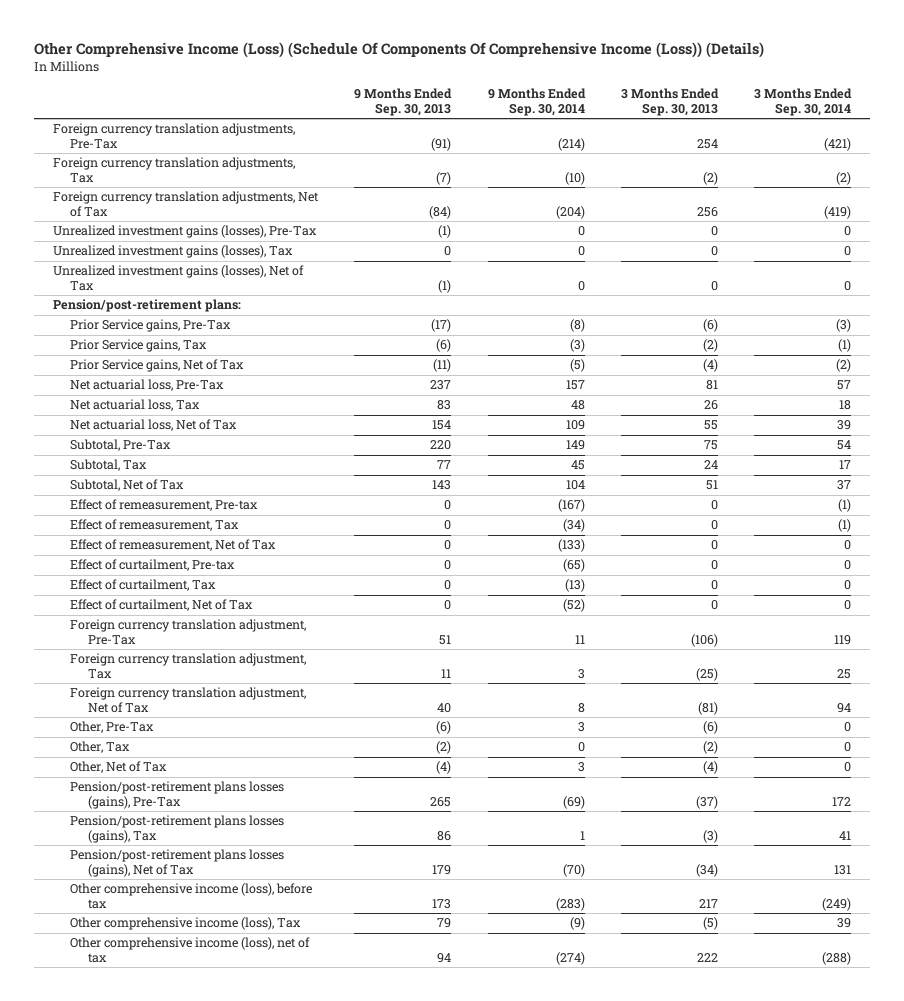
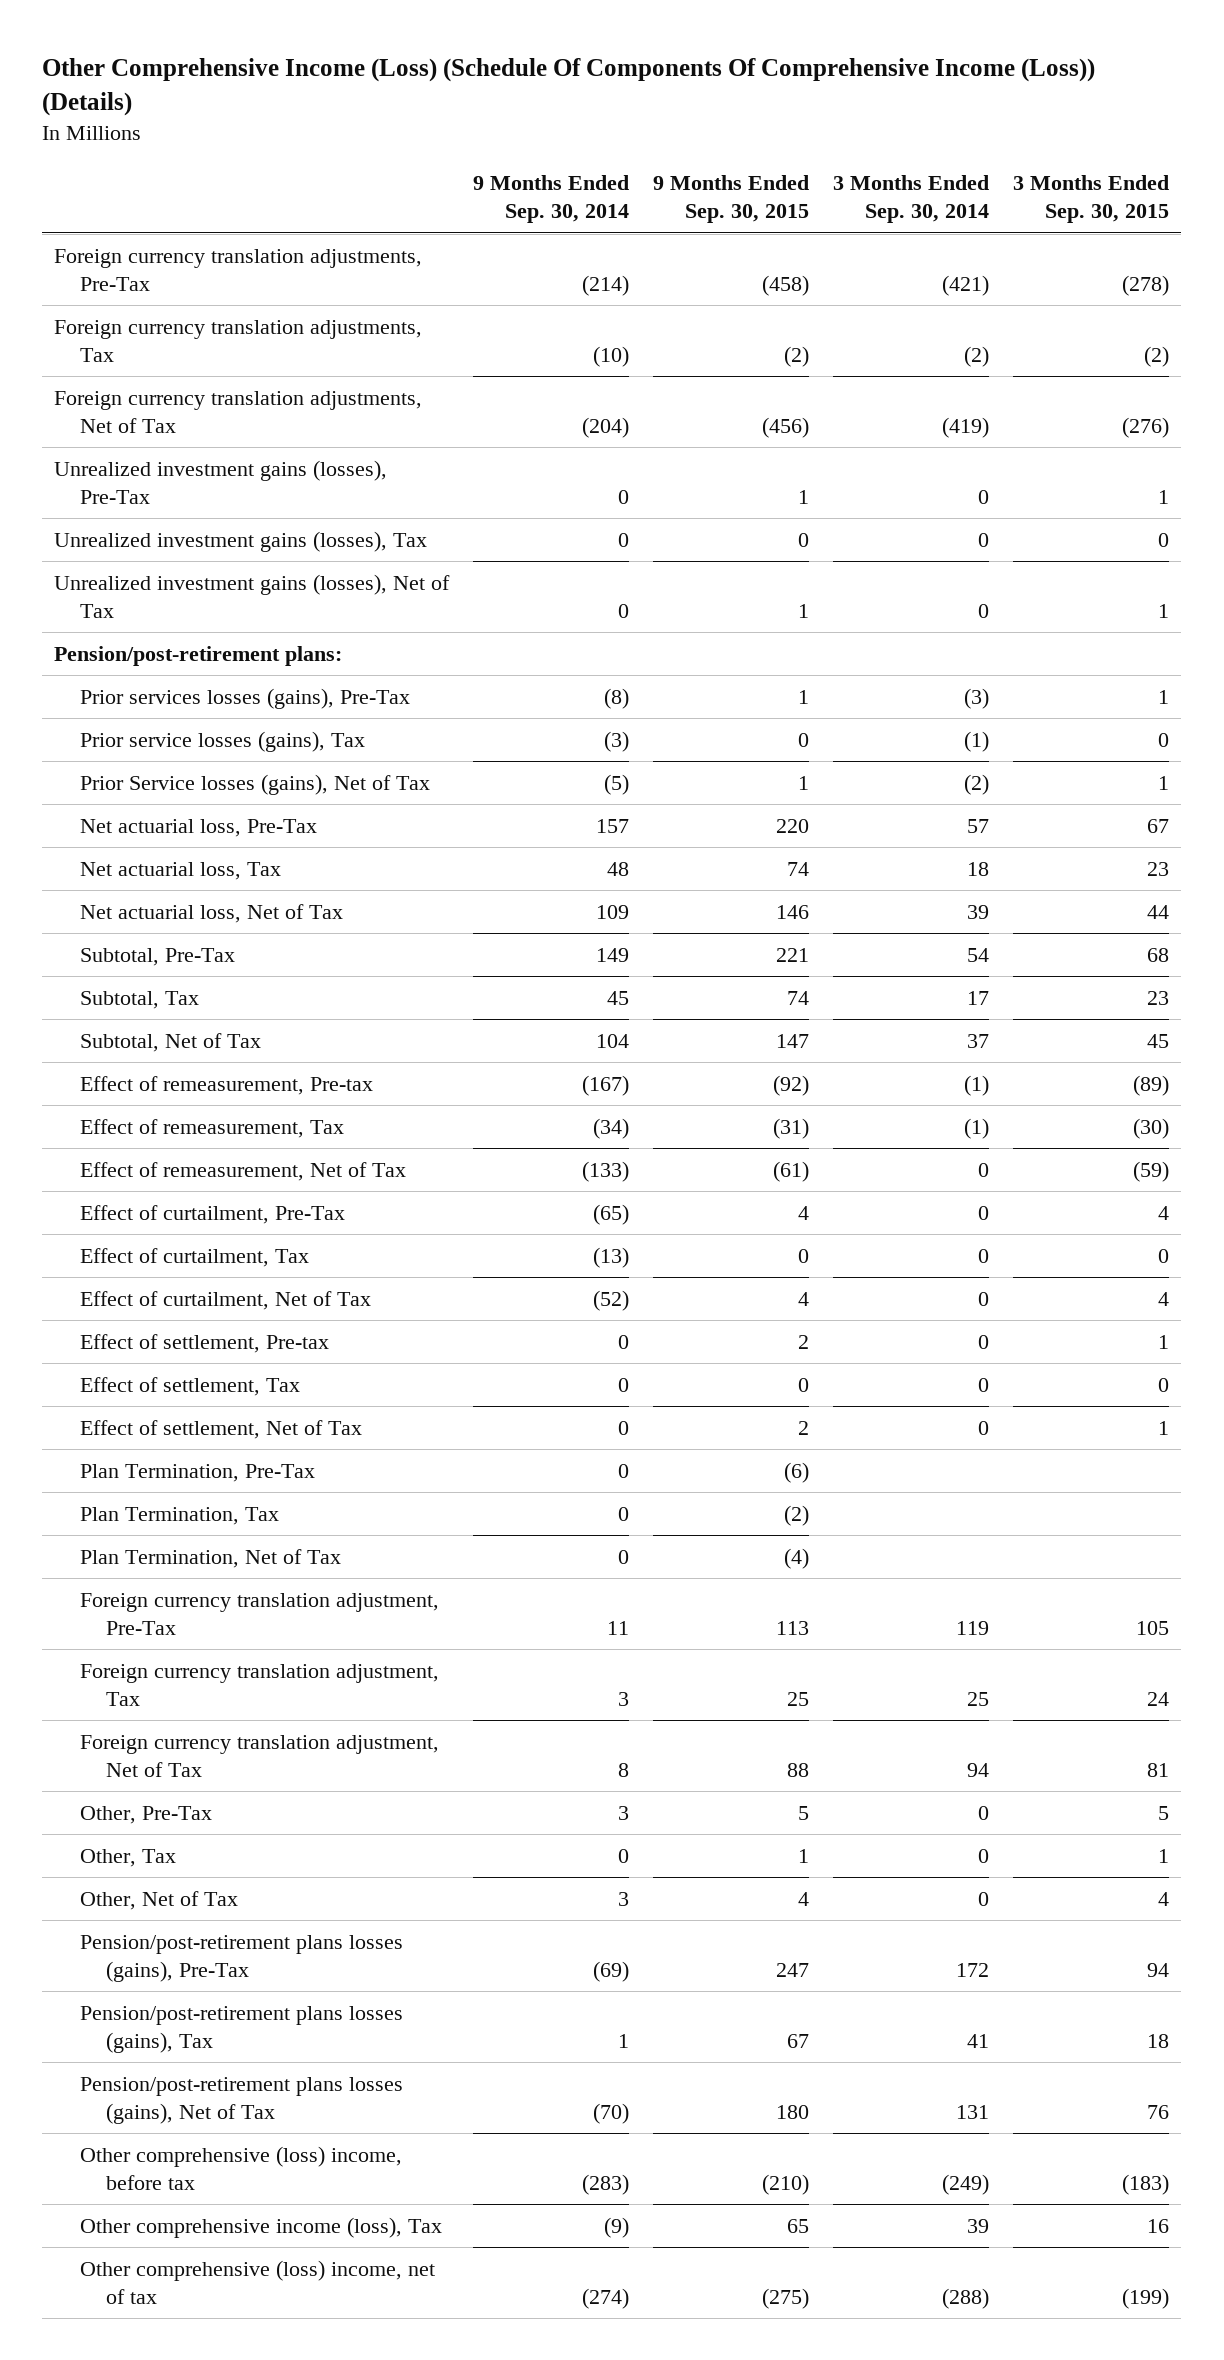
- | 9 Months Ended Sep. 30, 2013 | 9 Months Ended Sep. 30, 2014 | 3 Months Ended Sep. 30, 2013 | 3 Months Ended Sep. 30, 2014
+ | 9 Months Ended Sep. 30, 2014 | 9 Months Ended Sep. 30, 2015 | 3 Months Ended Sep. 30, 2014 | 3 Months Ended Sep. 30, 2015
- Prior Service gains, Pre-Tax | (17) | (8) | (6) | (3)
- Prior Service gains, Tax | (6) | (3) | (2) | (1)
- Prior Service gains, Net of Tax | (11) | (5) | (4) | (2)
+ Prior services losses (gains), Pre-Tax | (8) | 1 | (3) | 1
+ Prior service losses (gains), Tax | (3) | 0 | (1) | 0
+ Prior Service losses (gains), Net of Tax | (5) | 1 | (2) | 1
- Effect of curtailment, Pre-tax | 0 | (65) | 0 | 0
+ Effect of curtailment, Pre-Tax | (65) | 4 | 0 | 4
+ Effect of settlement, Pre-tax | 0 | 2 | 0 | 1
+ Effect of settlement, Tax | 0 | 0 | 0 | 0
+ Effect of settlement, Net of Tax | 0 | 2 | 0 | 1
+ Plan Termination, Pre-Tax | 0 | (6) | |
+ Plan Termination, Tax | 0 | (2) | |
+ Plan Termination, Net of Tax | 0 | (4) | |
- Other comprehensive income (loss), before tax | 173 | (283) | 217 | (249)
+ Other comprehensive (loss) income, before tax | (283) | (210) | (249) | (183)
- Other comprehensive income (loss), net of tax | 94 | (274) | 222 | (288)
+ Other comprehensive (loss) income, net of tax | (274) | (275) | (288) | (199)

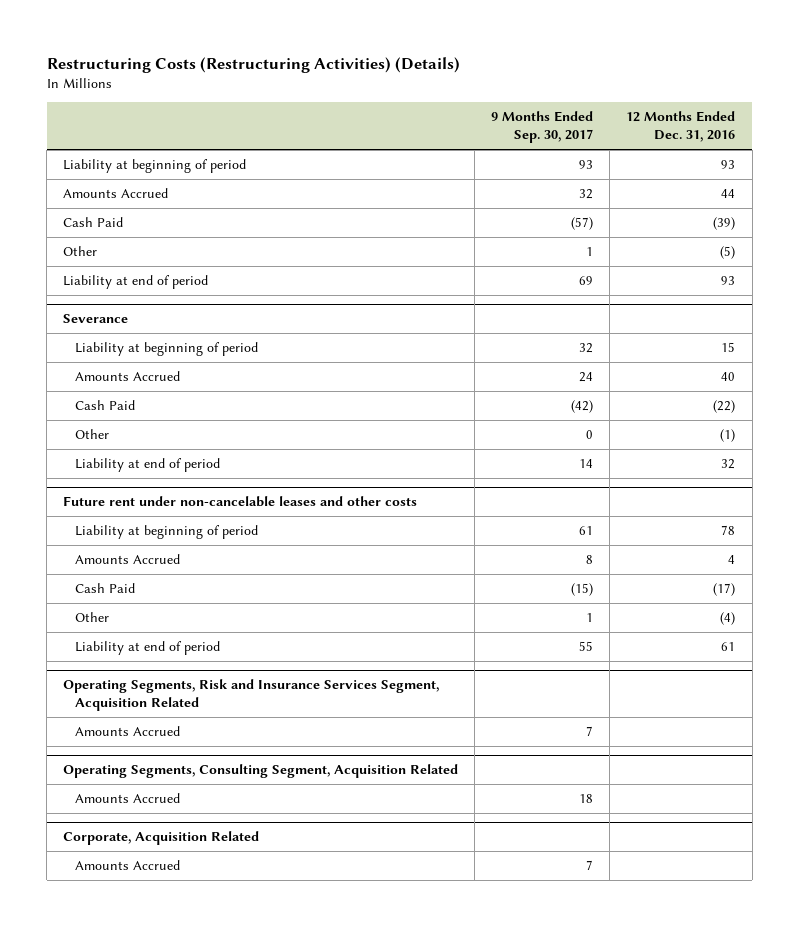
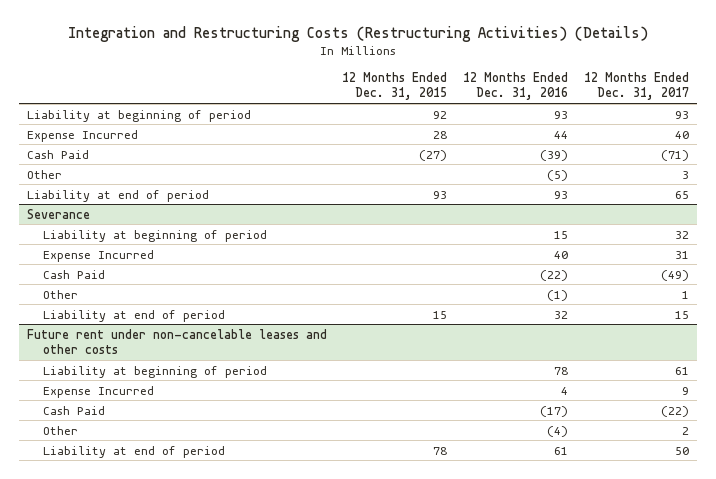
- Restructuring Costs (Restructuring Activities) (Details)
+ Integration and Restructuring Costs (Restructuring Activities) (Details)
- | 9 Months Ended Sep. 30, 2017 | 12 Months Ended Dec. 31, 2016
+ | 12 Months Ended Dec. 31, 2015 | 12 Months Ended Dec. 31, 2016 | 12 Months Ended Dec. 31, 2017
- Amounts Accrued | 32 | 44
+ Expense Incurred | 28 | 44 | 40
@ Severance
- Amounts Accrued | 24 | 40
+ Expense Incurred | | 40 | 31
@ Future rent under non-cancelable leases and other costs
- Amounts Accrued | 8 | 4
+ Expense Incurred | | 4 | 9
- Operating Segments, Risk and Insurance Services Segment, Acquisition Related
- Amounts Accrued | 7 |
- Operating Segments, Consulting Segment, Acquisition Related
- Amounts Accrued | 18 |
- Corporate, Acquisition Related
- Amounts Accrued | 7 |

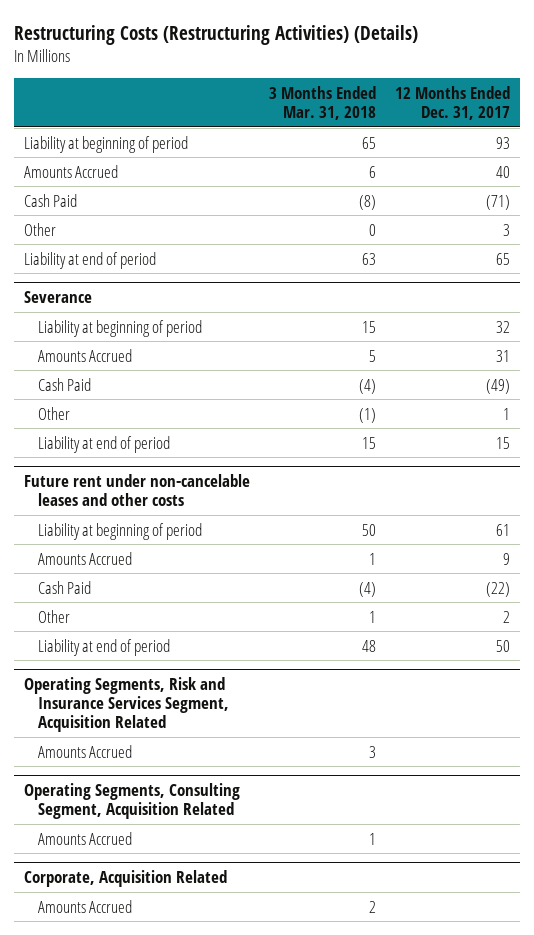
- Integration and Restructuring Costs (Restructuring Activities) (Details)
+ Restructuring Costs (Restructuring Activities) (Details)
- | 12 Months Ended Dec. 31, 2015 | 12 Months Ended Dec. 31, 2016 | 12 Months Ended Dec. 31, 2017
+ | 3 Months Ended Mar. 31, 2018 | 12 Months Ended Dec. 31, 2017
- Expense Incurred | 28 | 44 | 40
+ Amounts Accrued | 6 | 40
@ Severance
- Expense Incurred | | 40 | 31
+ Amounts Accrued | 5 | 31
@ Future rent under non-cancelable leases and other costs
- Expense Incurred | | 4 | 9
+ Amounts Accrued | 1 | 9
+ Operating Segments, Risk and Insurance Services Segment, Acquisition Related
+ Amounts Accrued | 3 |
+ Operating Segments, Consulting Segment, Acquisition Related
+ Amounts Accrued | 1 |
+ Corporate, Acquisition Related
+ Amounts Accrued | 2 |

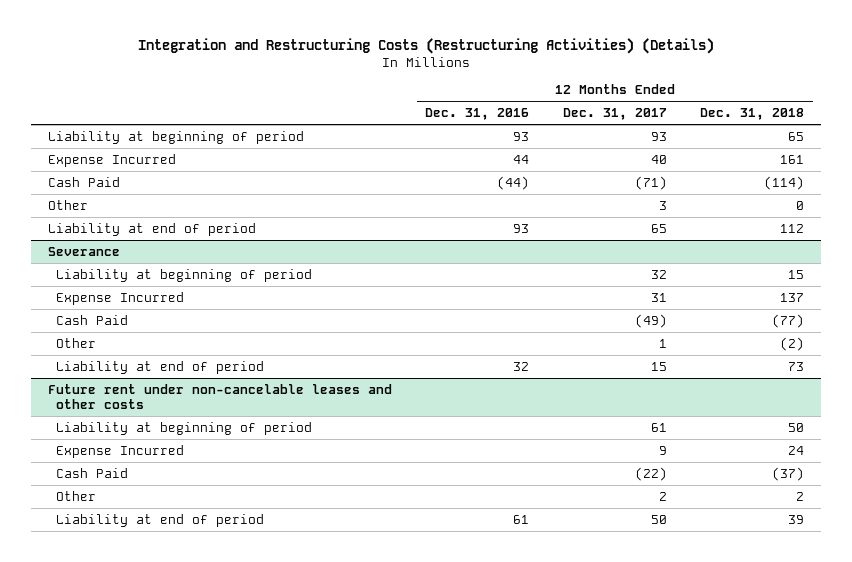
- Restructuring Costs (Restructuring Activities) (Details)
+ Integration and Restructuring Costs (Restructuring Activities) (Details)
- | 3 Months Ended Mar. 31, 2018 | 12 Months Ended Dec. 31, 2017
+ | 12 Months Ended Dec. 31, 2016 | 12 Months Ended Dec. 31, 2017 | 12 Months Ended Dec. 31, 2018
- Amounts Accrued | 6 | 40
+ Expense Incurred | 44 | 40 | 161
@ Severance
- Amounts Accrued | 5 | 31
+ Expense Incurred | | 31 | 137
@ Future rent under non-cancelable leases and other costs
- Amounts Accrued | 1 | 9
+ Expense Incurred | | 9 | 24
- Operating Segments, Risk and Insurance Services Segment, Acquisition Related
- Amounts Accrued | 3 |
- Operating Segments, Consulting Segment, Acquisition Related
- Amounts Accrued | 1 |
- Corporate, Acquisition Related
- Amounts Accrued | 2 |

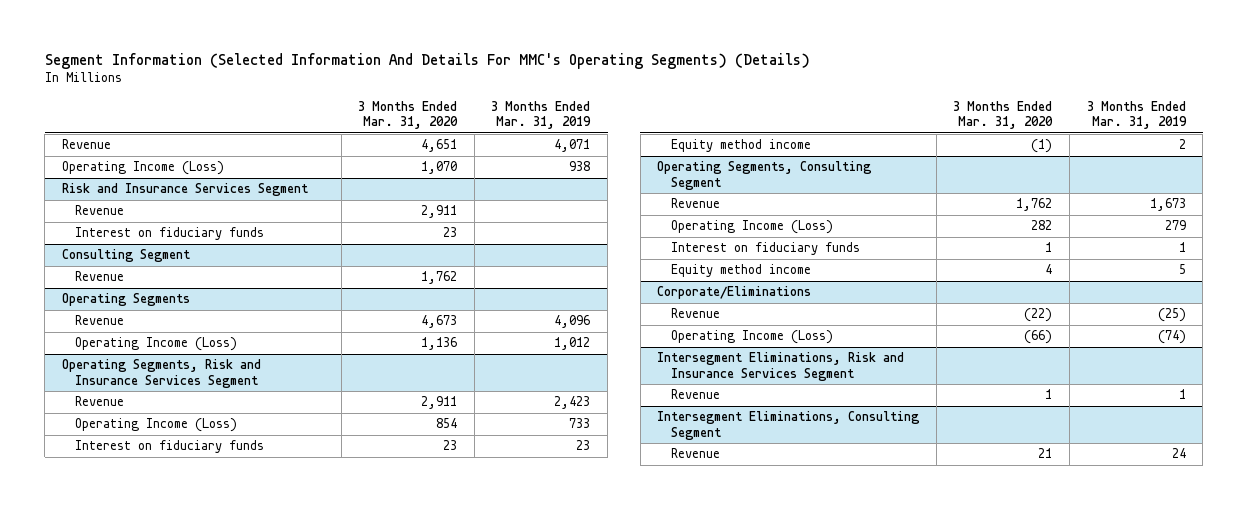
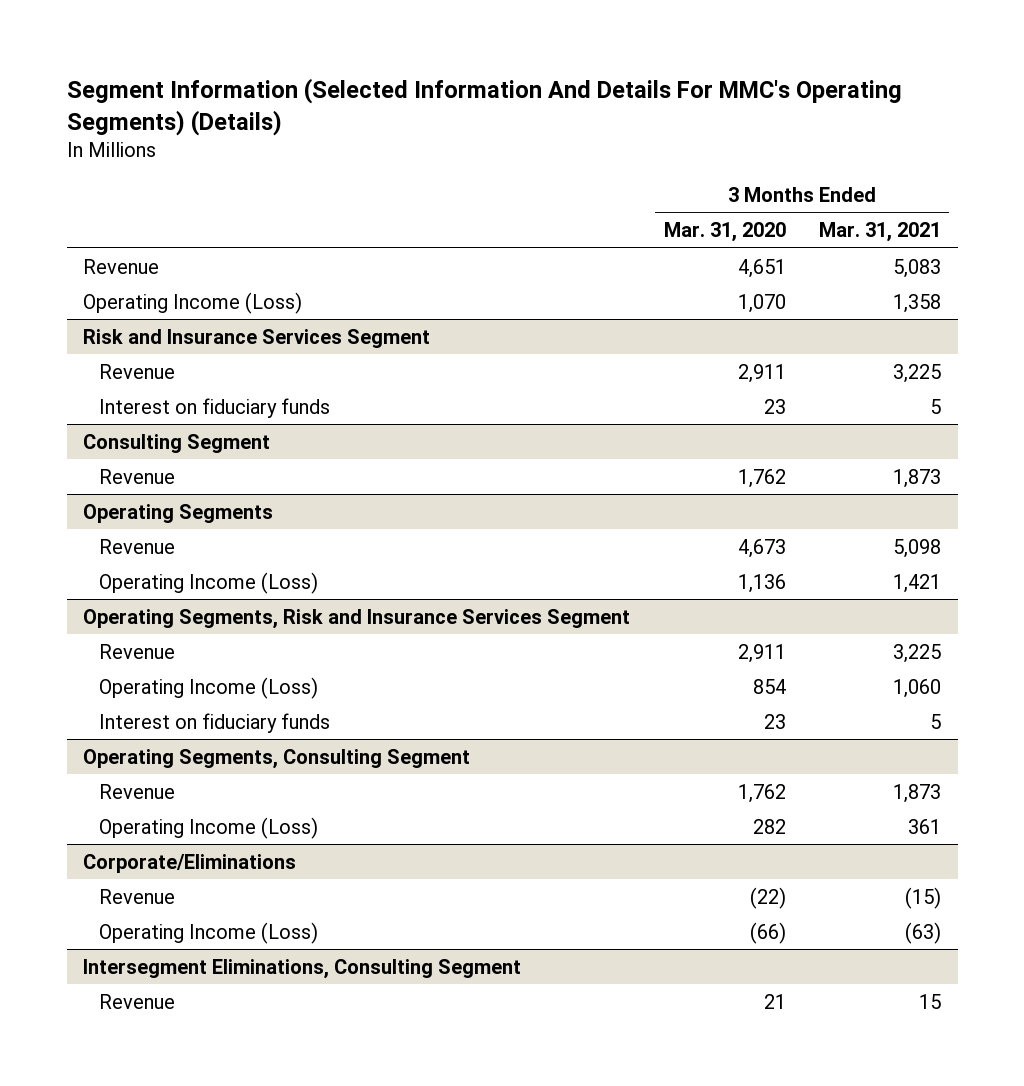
- | 3 Months Ended Mar. 31, 2020 | 3 Months Ended Mar. 31, 2019
+ | 3 Months Ended Mar. 31, 2020 | 3 Months Ended Mar. 31, 2021
@ Operating Segments, Risk and Insurance Services Segment
- Equity method income | (1) | 2
@ Operating Segments, Consulting Segment
- Interest on fiduciary funds | 1 | 1
- Equity method income | 4 | 5
- Intersegment Eliminations, Risk and Insurance Services Segment
- Revenue | 1 | 1

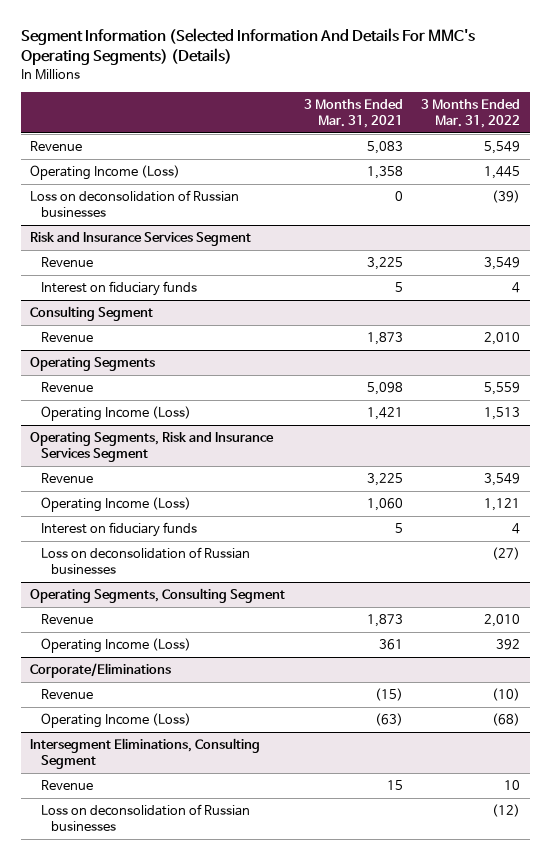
- | 3 Months Ended Mar. 31, 2020 | 3 Months Ended Mar. 31, 2021
+ | 3 Months Ended Mar. 31, 2021 | 3 Months Ended Mar. 31, 2022
+ Loss on deconsolidation of Russian businesses | 0 | (39)
@ Operating Segments, Risk and Insurance Services Segment
+ Loss on deconsolidation of Russian businesses | | (27)
@ Intersegment Eliminations, Consulting Segment
+ Loss on deconsolidation of Russian businesses | | (12)

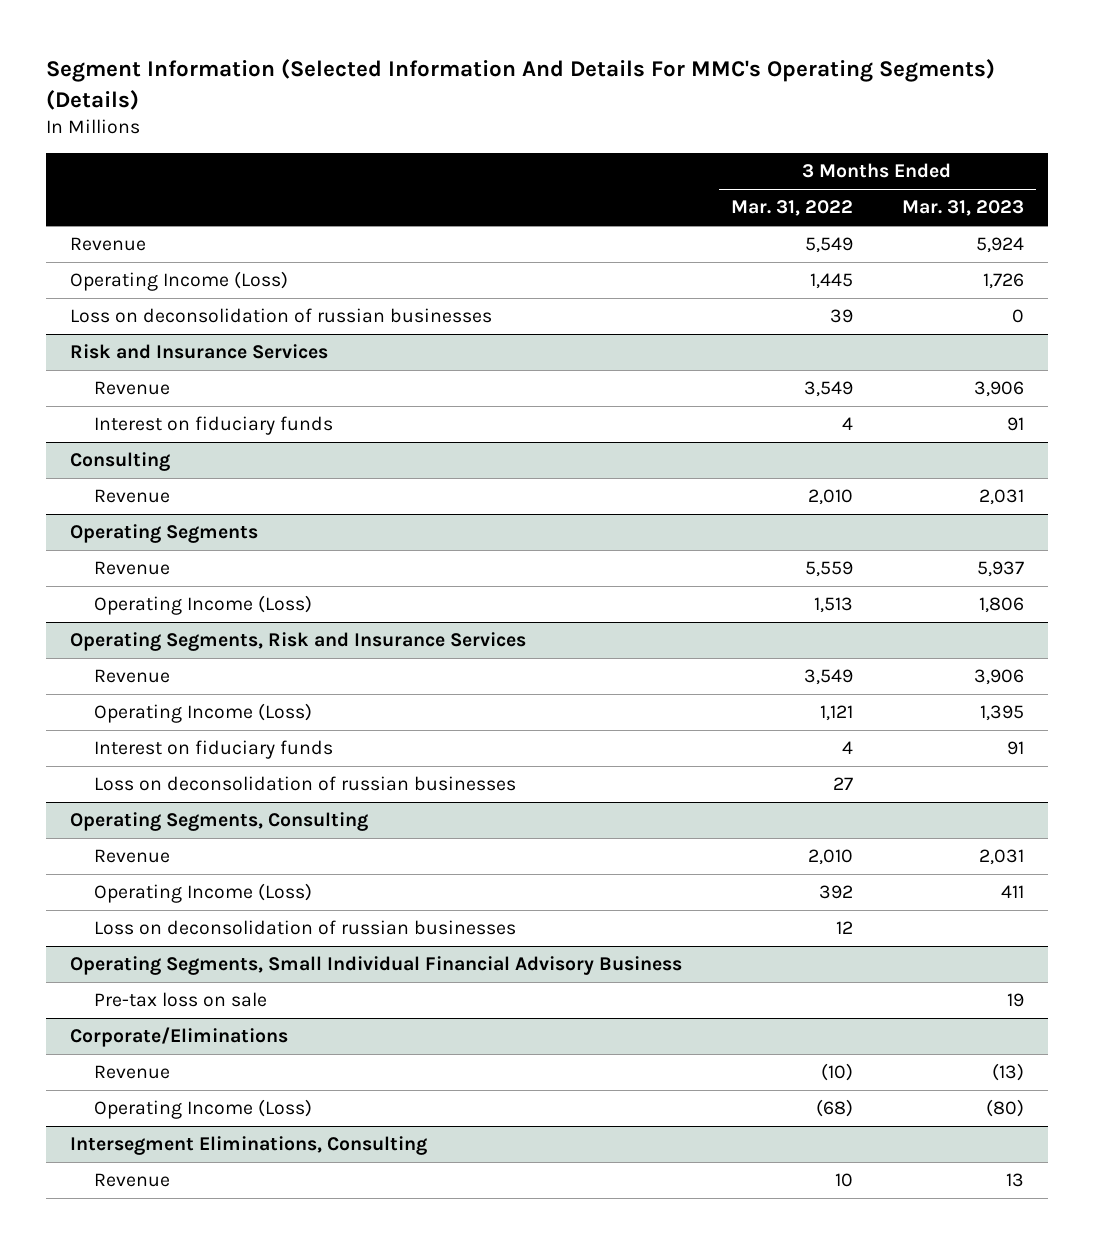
- | 3 Months Ended Mar. 31, 2021 | 3 Months Ended Mar. 31, 2022
+ | 3 Months Ended Mar. 31, 2022 | 3 Months Ended Mar. 31, 2023
- Loss on deconsolidation of Russian businesses | 0 | (39)
- Risk and Insurance Services Segment
+ Loss on deconsolidation of russian businesses | 39 | 0
+ Risk and Insurance Services
- Consulting Segment
+ Consulting
- Operating Segments, Risk and Insurance Services Segment
+ Operating Segments, Risk and Insurance Services
- Loss on deconsolidation of Russian businesses | | (27)
- Operating Segments, Consulting Segment
+ Loss on deconsolidation of russian businesses | 27 |
+ Operating Segments, Consulting
+ Loss on deconsolidation of russian businesses | 12 |
+ Operating Segments, Small Individual Financial Advisory Business
+ Pre-tax loss on sale | | 19
- Intersegment Eliminations, Consulting Segment
+ Intersegment Eliminations, Consulting
- Loss on deconsolidation of Russian businesses | | (12)

